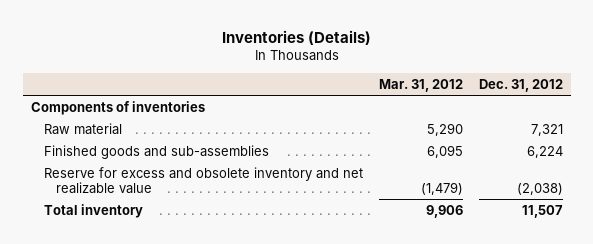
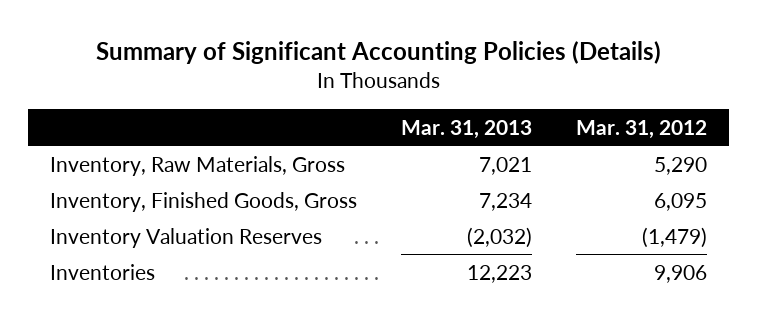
- Inventories (Details)
+ Summary of Significant Accounting Policies (Details)
- | Mar. 31, 2012 | Dec. 31, 2012
+ | Mar. 31, 2013 | Mar. 31, 2012
- Components of inventories
- Raw material | 5,290 | 7,321
- Finished goods and sub-assemblies | 6,095 | 6,224
- Reserve for excess and obsolete inventory and net realizable value | (1,479) | (2,038)
- Total inventory | 9,906 | 11,507
+ Inventory, Raw Materials, Gross | 7,021 | 5,290
+ Inventory, Finished Goods, Gross | 7,234 | 6,095
+ Inventory Valuation Reserves | (2,032) | (1,479)
+ Inventories | 12,223 | 9,906

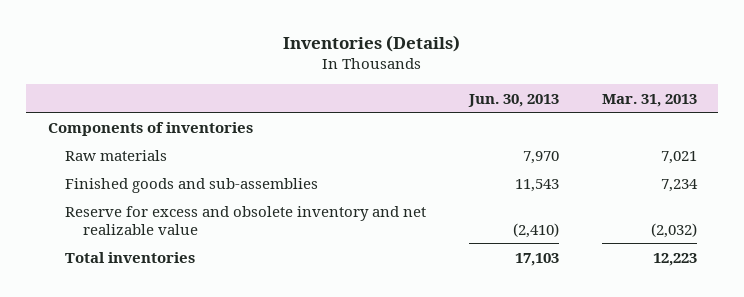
- Summary of Significant Accounting Policies (Details)
+ Inventories (Details)
- | Mar. 31, 2013 | Mar. 31, 2012
+ | Jun. 30, 2013 | Mar. 31, 2013
- Inventory, Raw Materials, Gross | 7,021 | 5,290
- Inventory, Finished Goods, Gross | 7,234 | 6,095
- Inventory Valuation Reserves | (2,032) | (1,479)
- Inventories | 12,223 | 9,906
+ Components of inventories
+ Raw materials | 7,970 | 7,021
+ Finished goods and sub-assemblies | 11,543 | 7,234
+ Reserve for excess and obsolete inventory and net realizable value | (2,410) | (2,032)
+ Total inventories | 17,103 | 12,223

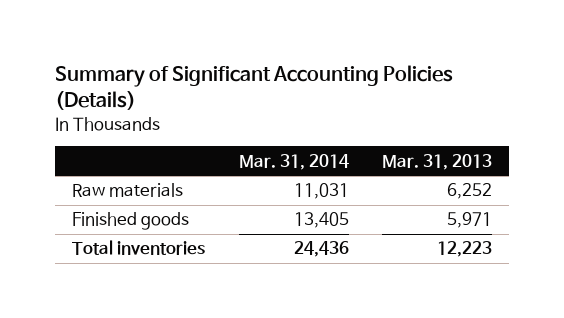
- Inventories (Details)
+ Summary of Significant Accounting Policies (Details)
- | Jun. 30, 2013 | Mar. 31, 2013
+ | Mar. 31, 2014 | Mar. 31, 2013
- Components of inventories
- Raw materials | 7,970 | 7,021
- Finished goods and sub-assemblies | 11,543 | 7,234
- Reserve for excess and obsolete inventory and net realizable value | (2,410) | (2,032)
+ Raw materials | 11,031 | 6,252
+ Finished goods | 13,405 | 5,971

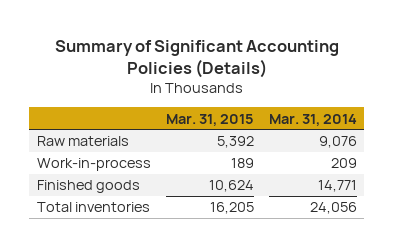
- | Mar. 31, 2014 | Mar. 31, 2013
+ | Mar. 31, 2015 | Mar. 31, 2014
- Raw materials | 11,031 | 6,252
- Finished goods | 13,405 | 5,971
- Total inventories | 24,436 | 12,223
+ Raw materials | 5,392 | 9,076
+ Work-in-process | 189 | 209
+ Finished goods | 10,624 | 14,771
+ Total inventories | 16,205 | 24,056

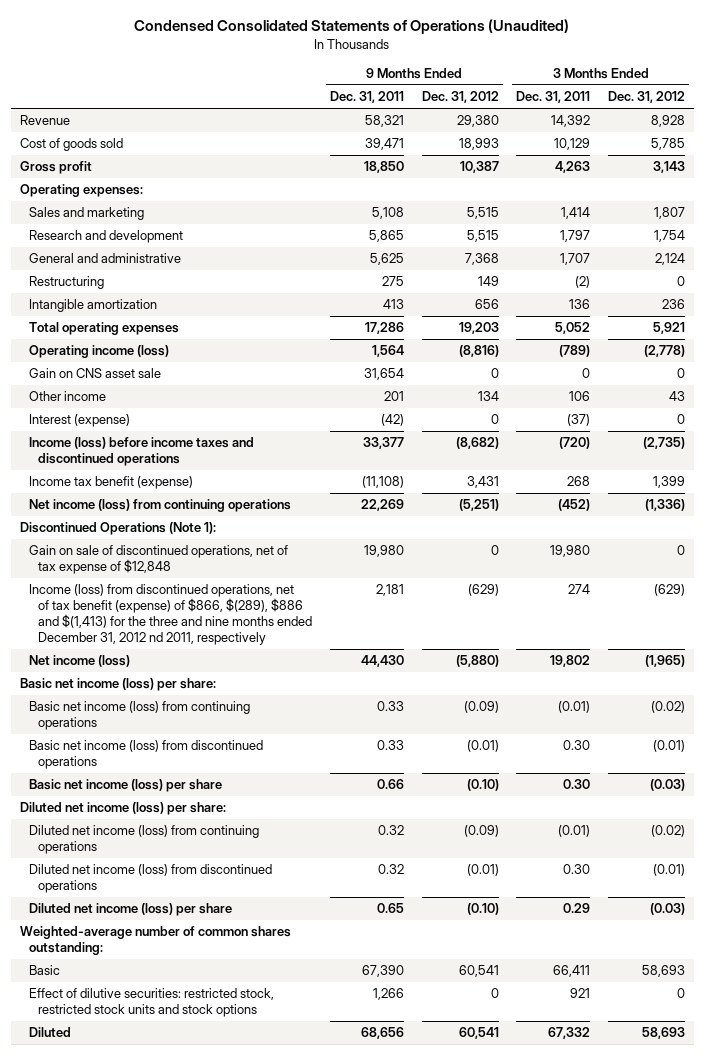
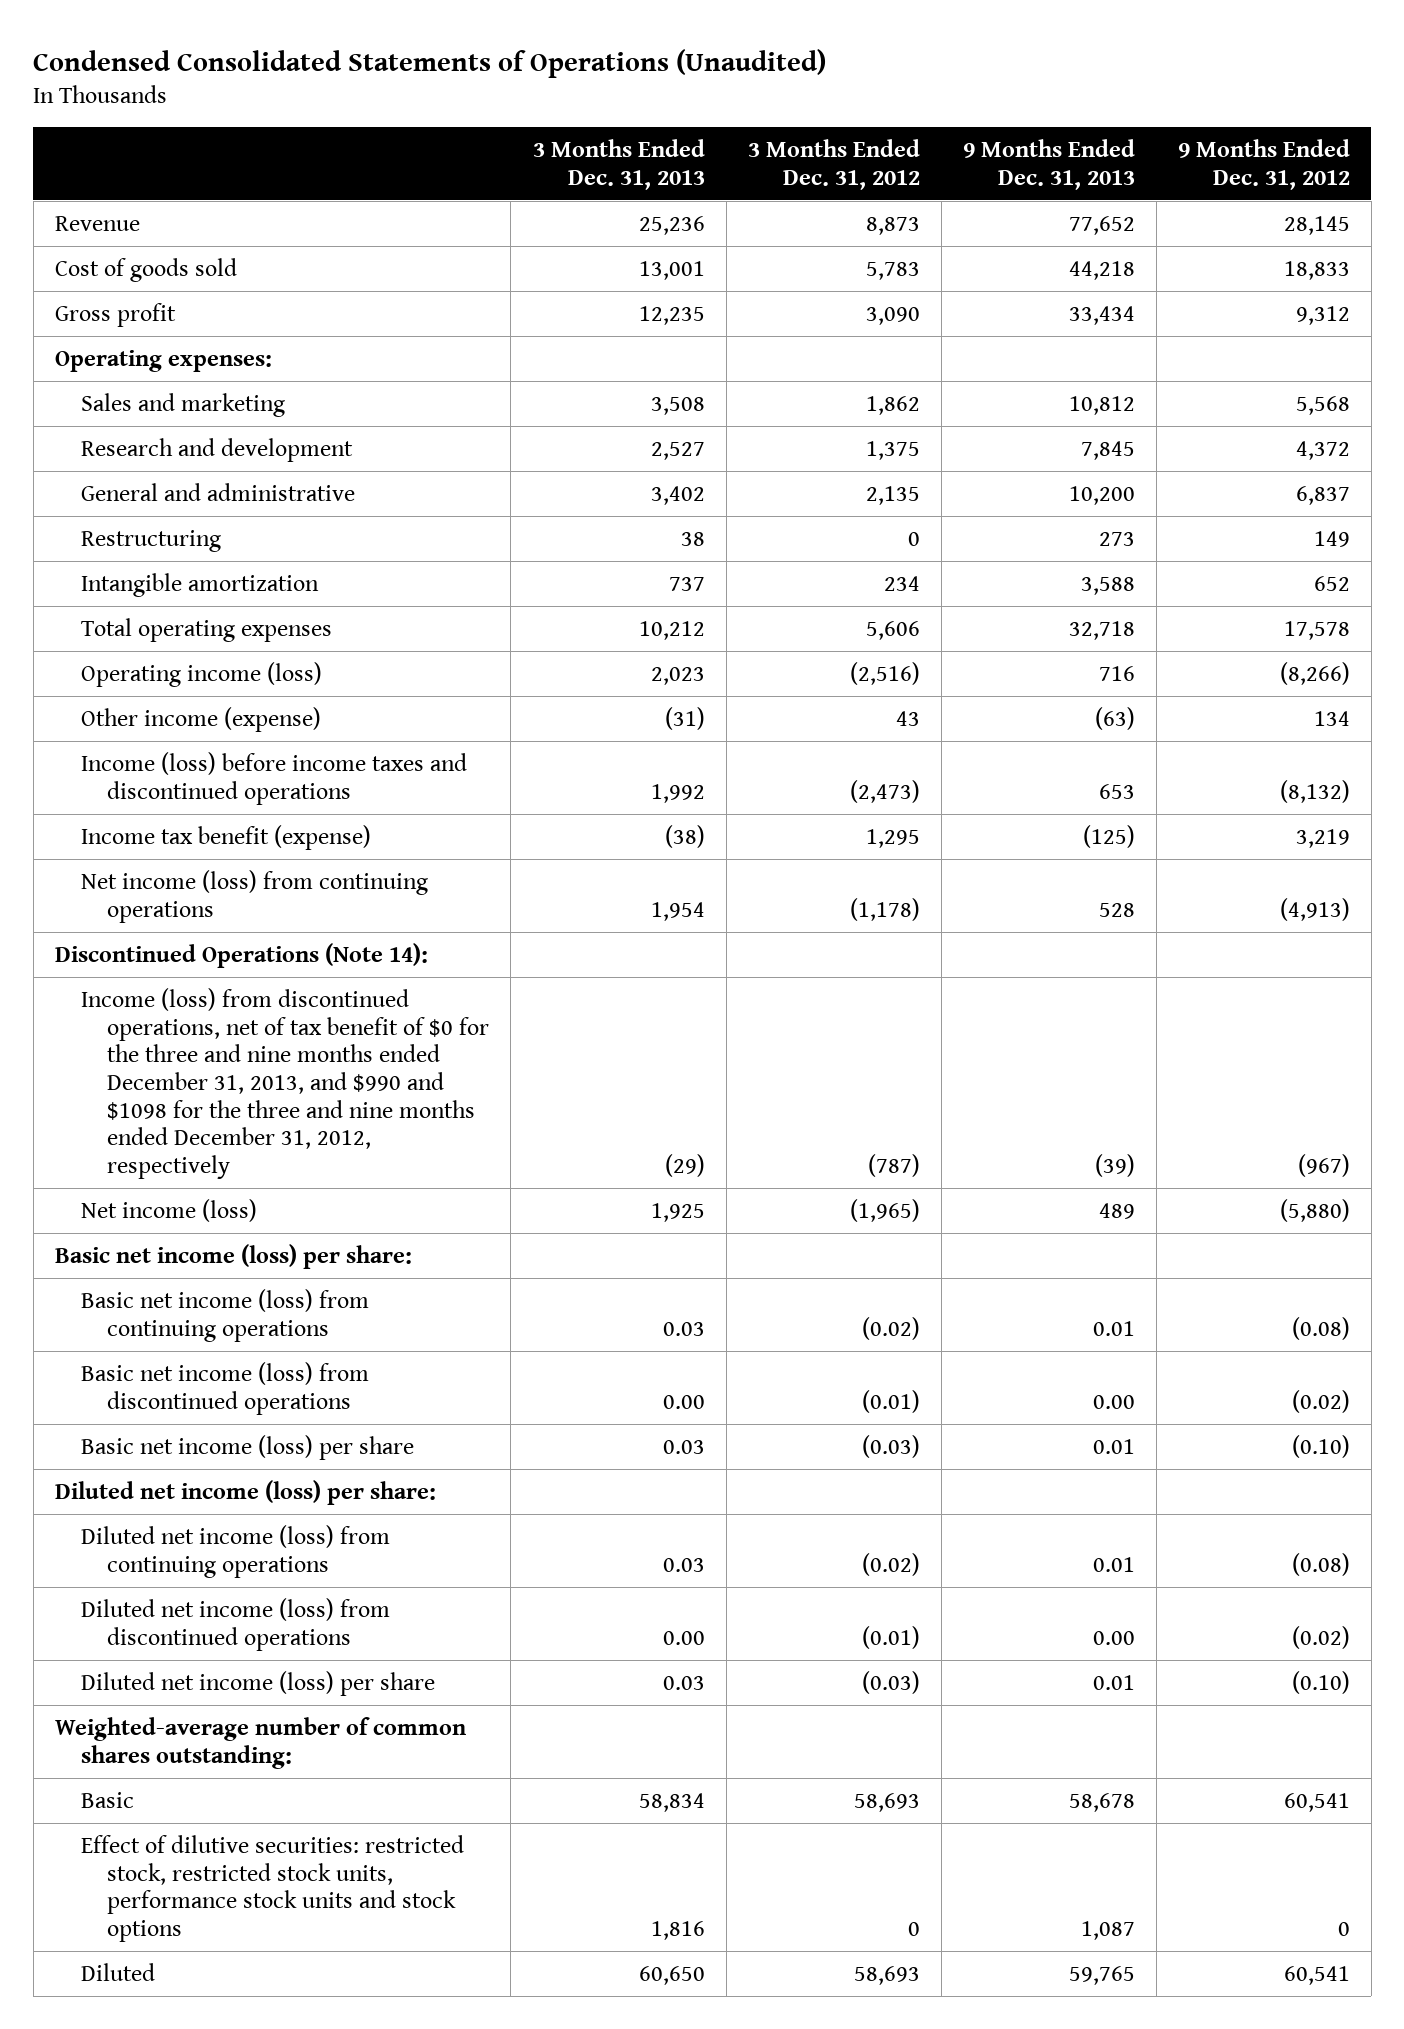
- | 9 Months Ended Dec. 31, 2011 | 9 Months Ended Dec. 31, 2012 | 3 Months Ended Dec. 31, 2011 | 3 Months Ended Dec. 31, 2012
+ | 3 Months Ended Dec. 31, 2013 | 3 Months Ended Dec. 31, 2012 | 9 Months Ended Dec. 31, 2013 | 9 Months Ended Dec. 31, 2012
- Revenue | 58,321 | 29,380 | 14,392 | 8,928
- Cost of goods sold | 39,471 | 18,993 | 10,129 | 5,785
- Gross profit | 18,850 | 10,387 | 4,263 | 3,143
+ Revenue | 25,236 | 8,873 | 77,652 | 28,145
+ Cost of goods sold | 13,001 | 5,783 | 44,218 | 18,833
+ Gross profit | 12,235 | 3,090 | 33,434 | 9,312
- Sales and marketing | 5,108 | 5,515 | 1,414 | 1,807
- Research and development | 5,865 | 5,515 | 1,797 | 1,754
- General and administrative | 5,625 | 7,368 | 1,707 | 2,124
+ Sales and marketing | 3,508 | 1,862 | 10,812 | 5,568
+ Research and development | 2,527 | 1,375 | 7,845 | 4,372
+ General and administrative | 3,402 | 2,135 | 10,200 | 6,837
- Intangible amortization | 413 | 656 | 136 | 236
- Total operating expenses | 17,286 | 19,203 | 5,052 | 5,921
- Operating income (loss) | 1,564 | (8,816) | (789) | (2,778)
- Gain on CNS asset sale | 31,654 | 0 | 0 | 0
- Other income | 201 | 134 | 106 | 43
- Interest (expense) | (42) | 0 | (37) | 0
- Income (loss) before income taxes and discontinued operations | 33,377 | (8,682) | (720) | (2,735)
- Income tax benefit (expense) | (11,108) | 3,431 | 268 | 1,399
- Net income (loss) from continuing operations | 22,269 | (5,251) | (452) | (1,336)
- Discontinued Operations (Note 1):
- Gain on sale of discontinued operations, net of tax expense of $12,848 | 19,980 | 0 | 19,980 | 0
- Income (loss) from discontinued operations, net of tax benefit (expense) of $866, $(289), $886 and $(1,413) for the three and nine months ended December 31, 2012 nd 2011, respectively | 2,181 | (629) | 274 | (629)
+ Intangible amortization | 737 | 234 | 3,588 | 652
+ Total operating expenses | 10,212 | 5,606 | 32,718 | 17,578
+ Operating income (loss) | 2,023 | (2,516) | 716 | (8,266)
+ Other income (expense) | (31) | 43 | (63) | 134
+ Income (loss) before income taxes and discontinued operations | 1,992 | (2,473) | 653 | (8,132)
+ Income tax benefit (expense) | (38) | 1,295 | (125) | 3,219
+ Net income (loss) from continuing operations | 1,954 | (1,178) | 528 | (4,913)
+ Discontinued Operations (Note 14):
+ Income (loss) from discontinued operations, net of tax benefit of $0 for the three and nine months ended December 31, 2013, and $990 and $1098 for the three and nine months ended December 31, 2012, respectively | (29) | (787) | (39) | (967)
- Basic net income (loss) from continuing operations | 0.33 | (0.09) | (0.01) | (0.02)
- Basic net income (loss) from discontinued operations | 0.33 | (0.01) | 0.30 | (0.01)
+ Basic net income (loss) from continuing operations | 0.03 | (0.02) | 0.01 | (0.08)
+ Basic net income (loss) from discontinued operations | 0.00 | (0.01) | 0.00 | (0.02)
- Diluted net income (loss) from continuing operations | 0.32 | (0.09) | (0.01) | (0.02)
- Diluted net income (loss) from discontinued operations | 0.32 | (0.01) | 0.30 | (0.01)
+ Diluted net income (loss) from continuing operations | 0.03 | (0.02) | 0.01 | (0.08)
+ Diluted net income (loss) from discontinued operations | 0.00 | (0.01) | 0.00 | (0.02)
- Effect of dilutive securities: restricted stock, restricted stock units and stock options | 1,266 | 0 | 921 | 0
+ Effect of dilutive securities: restricted stock, restricted stock units, performance stock units and stock options | 1,816 | 0 | 1,087 | 0

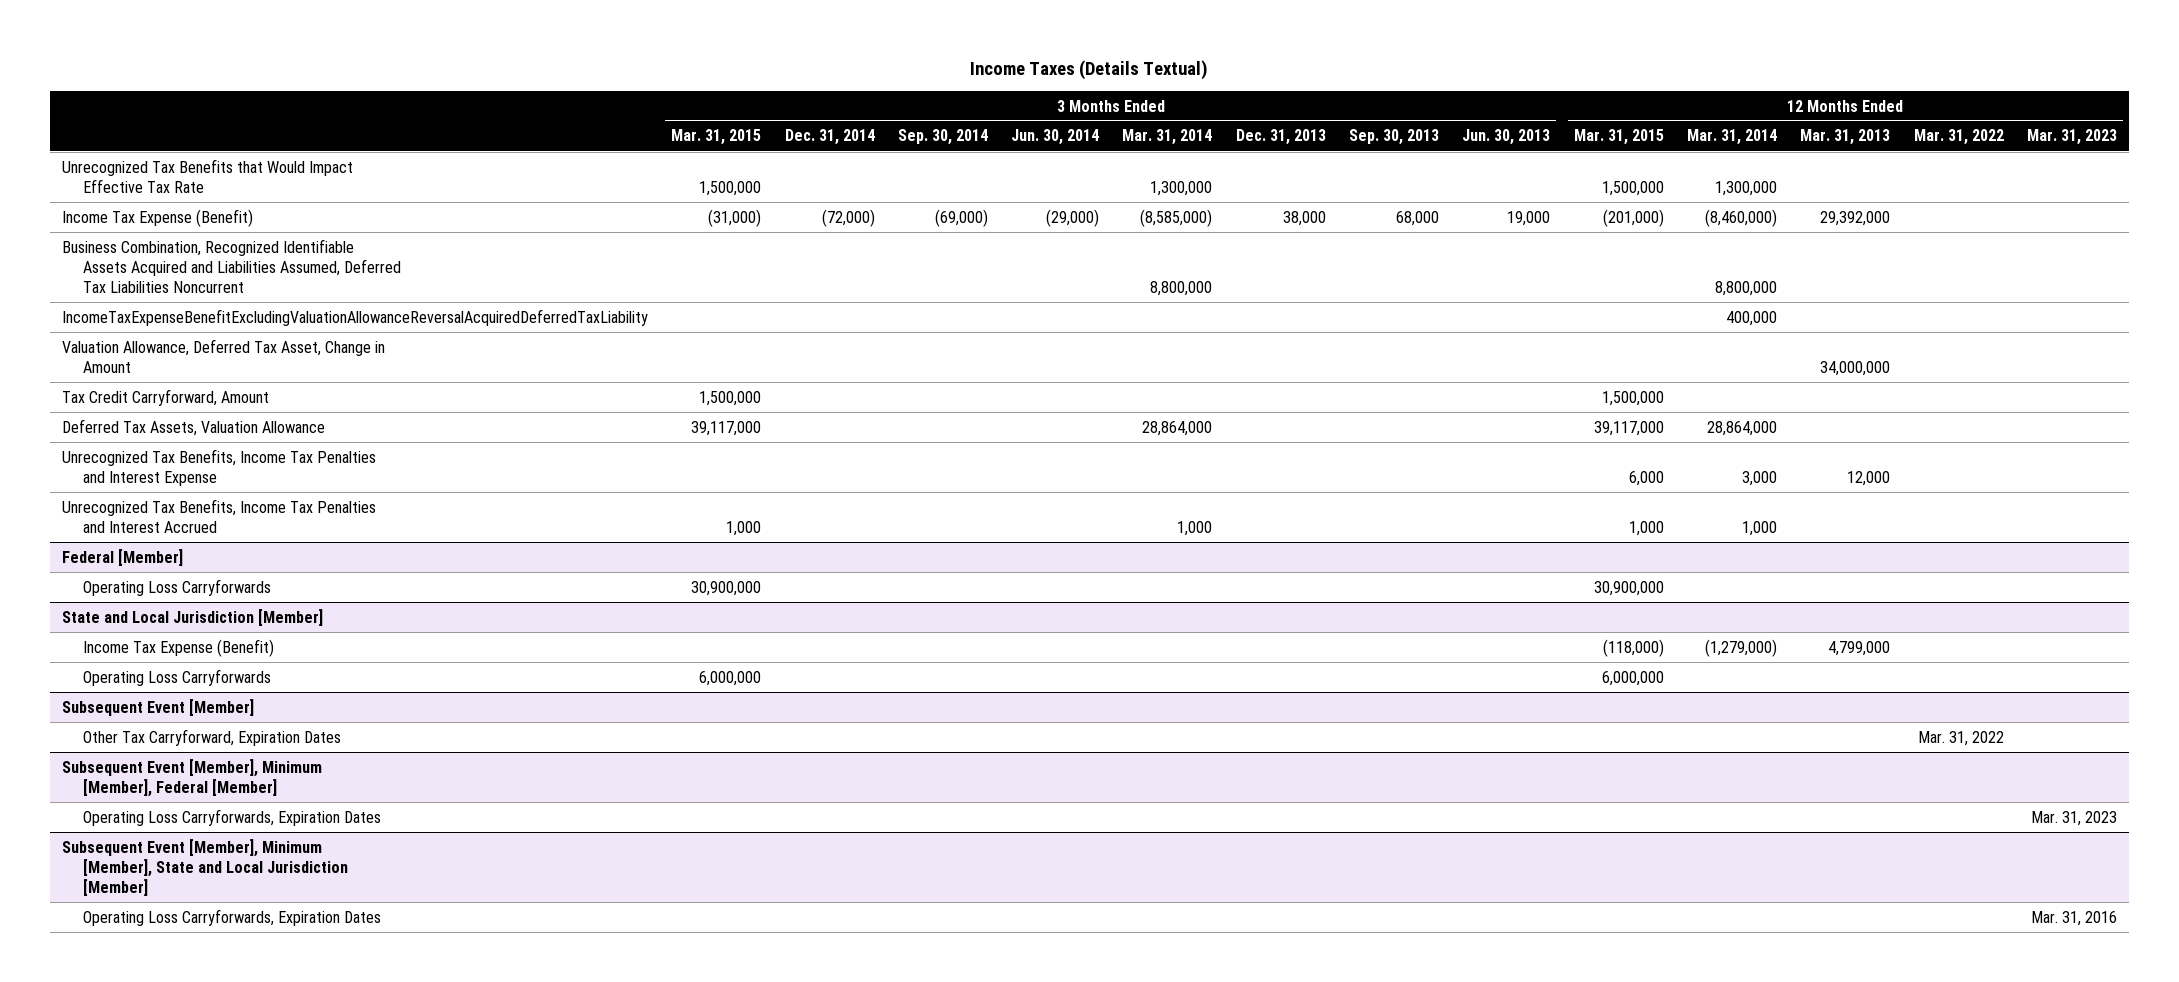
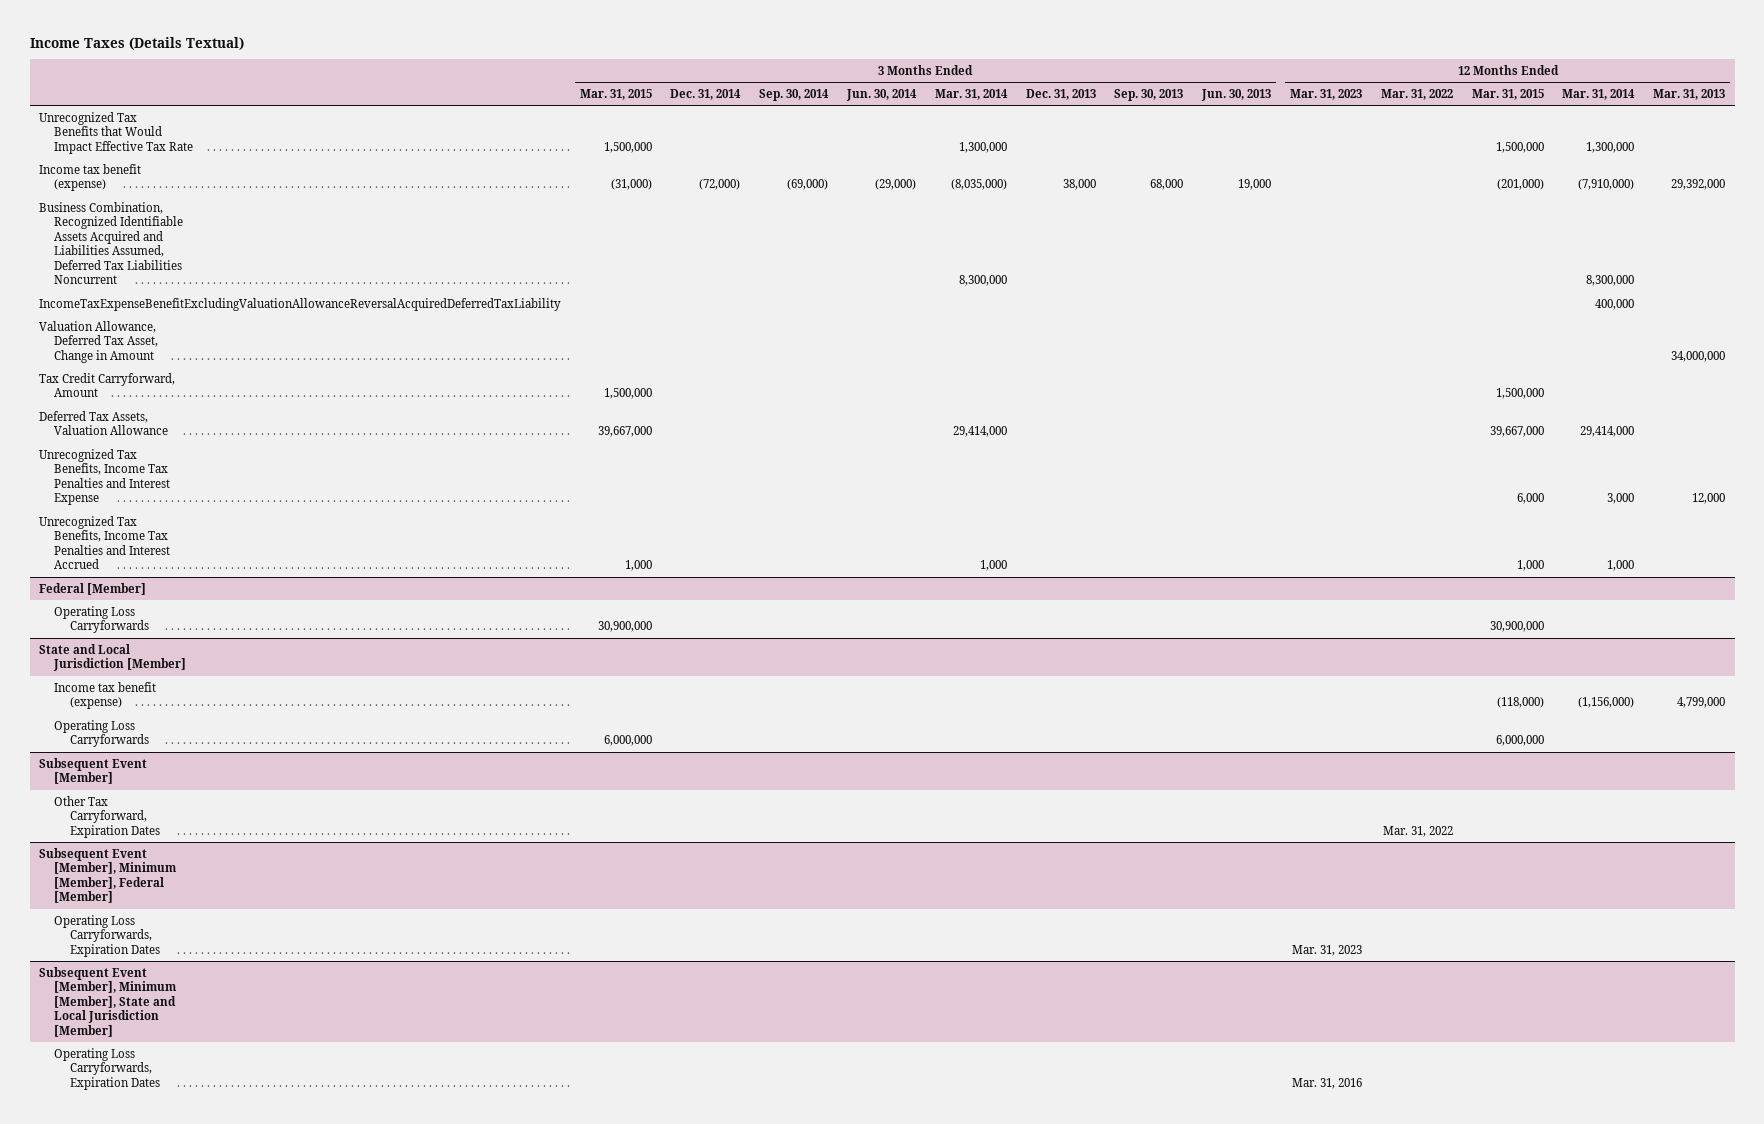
- | 3 Months Ended Mar. 31, 2015 | 3 Months Ended Dec. 31, 2014 | 3 Months Ended Sep. 30, 2014 | 3 Months Ended Jun. 30, 2014 | 3 Months Ended Mar. 31, 2014 | 3 Months Ended Dec. 31, 2013 | 3 Months Ended Sep. 30, 2013 | 3 Months Ended Jun. 30, 2013 | 12 Months Ended Mar. 31, 2015 | 12 Months Ended Mar. 31, 2014 | 12 Months Ended Mar. 31, 2013 | 12 Months Ended Mar. 31, 2022 | 12 Months Ended Mar. 31, 2023
+ | 3 Months Ended Mar. 31, 2015 | 3 Months Ended Dec. 31, 2014 | 3 Months Ended Sep. 30, 2014 | 3 Months Ended Jun. 30, 2014 | 3 Months Ended Mar. 31, 2014 | 3 Months Ended Dec. 31, 2013 | 3 Months Ended Sep. 30, 2013 | 3 Months Ended Jun. 30, 2013 | 12 Months Ended Mar. 31, 2023 | 12 Months Ended Mar. 31, 2022 | 12 Months Ended Mar. 31, 2015 | 12 Months Ended Mar. 31, 2014 | 12 Months Ended Mar. 31, 2013
- Income Tax Expense (Benefit) | (31,000) | (72,000) | (69,000) | (29,000) | (8,585,000) | 38,000 | 68,000 | 19,000 | (201,000) | (8,460,000) | 29,392,000 | |
- Business Combination, Recognized Identifiable Assets Acquired and Liabilities Assumed, Deferred Tax Liabilities Noncurrent | | | | | 8,800,000 | | | | | 8,800,000 | | |
+ Income tax benefit (expense) | (31,000) | (72,000) | (69,000) | (29,000) | (8,035,000) | 38,000 | 68,000 | 19,000 | | | (201,000) | (7,910,000) | 29,392,000
+ Business Combination, Recognized Identifiable Assets Acquired and Liabilities Assumed, Deferred Tax Liabilities Noncurrent | | | | | 8,300,000 | | | | | | | 8,300,000 |
- Deferred Tax Assets, Valuation Allowance | 39,117,000 | | | | 28,864,000 | | | | 39,117,000 | 28,864,000 | | |
+ Deferred Tax Assets, Valuation Allowance | 39,667,000 | | | | 29,414,000 | | | | | | 39,667,000 | 29,414,000 |
@ State and Local Jurisdiction [Member]
- Income Tax Expense (Benefit) | | | | | | | | | (118,000) | (1,279,000) | 4,799,000 | |
+ Income tax benefit (expense) | | | | | | | | | | | (118,000) | (1,156,000) | 4,799,000

